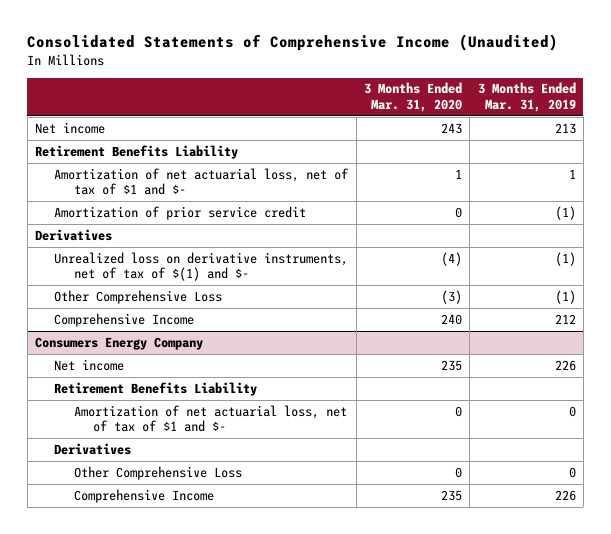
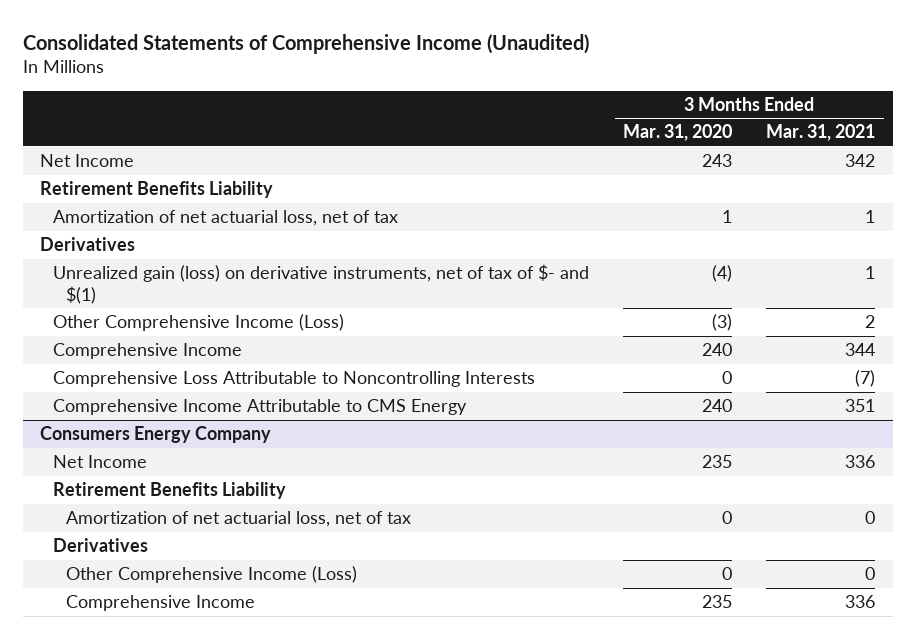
- | 3 Months Ended Mar. 31, 2020 | 3 Months Ended Mar. 31, 2019
+ | 3 Months Ended Mar. 31, 2020 | 3 Months Ended Mar. 31, 2021
- Net income | 243 | 213
+ Net Income | 243 | 342
- Amortization of net actuarial loss, net of tax of $1 and $- | 1 | 1
- Amortization of prior service credit | 0 | (1)
+ Amortization of net actuarial loss, net of tax | 1 | 1
- Unrealized loss on derivative instruments, net of tax of $(1) and $- | (4) | (1)
- Other Comprehensive Loss | (3) | (1)
+ Unrealized gain (loss) on derivative instruments, net of tax of $- and $(1) | (4) | 1
+ Other Comprehensive Income (Loss) | (3) | 2
+ Comprehensive Loss Attributable to Noncontrolling Interests | 0 | (7)
+ Comprehensive Income Attributable to CMS Energy | 240 | 351
@ Consumers Energy Company
- Net income | 235 | 226
+ Net Income | 235 | 336
- Amortization of net actuarial loss, net of tax of $1 and $- | 0 | 0
+ Amortization of net actuarial loss, net of tax | 0 | 0
- Other Comprehensive Loss | 0 | 0
+ Other Comprehensive Income (Loss) | 0 | 0

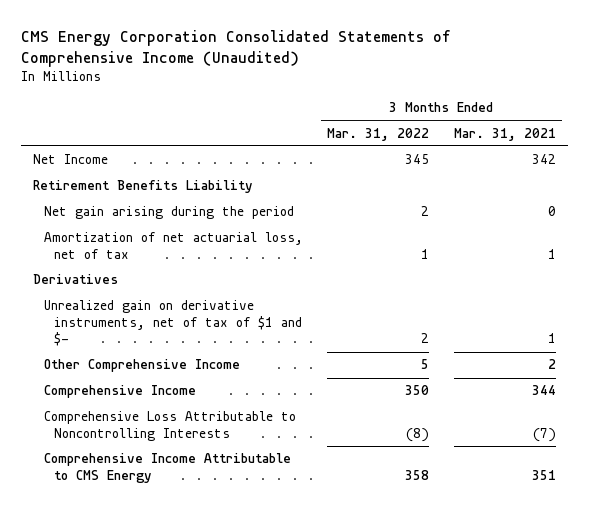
- Consolidated Statements of Comprehensive Income (Unaudited)
+ CMS Energy Corporation Consolidated Statements of Comprehensive Income (Unaudited)
- | 3 Months Ended Mar. 31, 2020 | 3 Months Ended Mar. 31, 2021
+ | 3 Months Ended Mar. 31, 2022 | 3 Months Ended Mar. 31, 2021
+ Net gain arising during the period | 2 | 0
- Unrealized gain (loss) on derivative instruments, net of tax of $- and $(1) | (4) | 1
- Other Comprehensive Income (Loss) | (3) | 2
+ Unrealized gain on derivative instruments, net of tax of $1 and $- | 2 | 1
+ Other Comprehensive Income | 5 | 2
- Consumers Energy Company
- Net Income | 235 | 336
- Retirement Benefits Liability
- Amortization of net actuarial loss, net of tax | 0 | 0
- Derivatives
- Other Comprehensive Income (Loss) | 0 | 0
- Comprehensive Income | 235 | 336

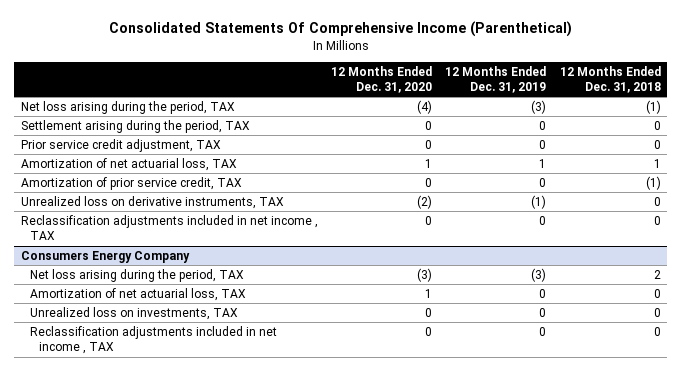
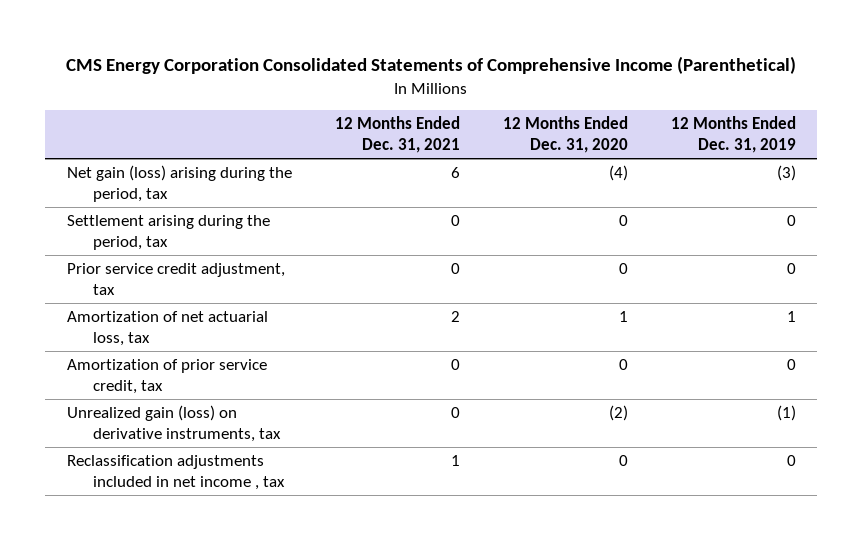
- Consolidated Statements Of Comprehensive Income (Parenthetical)
+ CMS Energy Corporation Consolidated Statements of Comprehensive Income (Parenthetical)
- | 12 Months Ended Dec. 31, 2020 | 12 Months Ended Dec. 31, 2019 | 12 Months Ended Dec. 31, 2018
+ | 12 Months Ended Dec. 31, 2021 | 12 Months Ended Dec. 31, 2020 | 12 Months Ended Dec. 31, 2019
- Net loss arising during the period, TAX | (4) | (3) | (1)
- Settlement arising during the period, TAX | 0 | 0 | 0
- Prior service credit adjustment, TAX | 0 | 0 | 0
- Amortization of net actuarial loss, TAX | 1 | 1 | 1
- Amortization of prior service credit, TAX | 0 | 0 | (1)
- Unrealized loss on derivative instruments, TAX | (2) | (1) | 0
- Reclassification adjustments included in net income , TAX | 0 | 0 | 0
- Consumers Energy Company
- Net loss arising during the period, TAX | (3) | (3) | 2
- Amortization of net actuarial loss, TAX | 1 | 0 | 0
- Unrealized loss on investments, TAX | 0 | 0 | 0
- Reclassification adjustments included in net income , TAX | 0 | 0 | 0
+ Net gain (loss) arising during the period, tax | 6 | (4) | (3)
+ Settlement arising during the period, tax | 0 | 0 | 0
+ Prior service credit adjustment, tax | 0 | 0 | 0
+ Amortization of net actuarial loss, tax | 2 | 1 | 1
+ Amortization of prior service credit, tax | 0 | 0 | 0
+ Unrealized gain (loss) on derivative instruments, tax | 0 | (2) | (1)
+ Reclassification adjustments included in net income , tax | 1 | 0 | 0

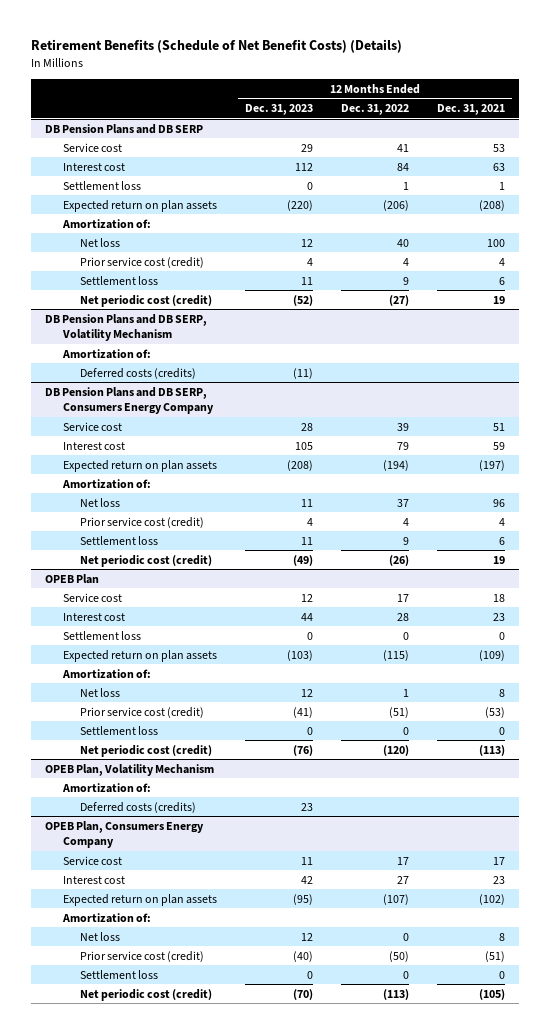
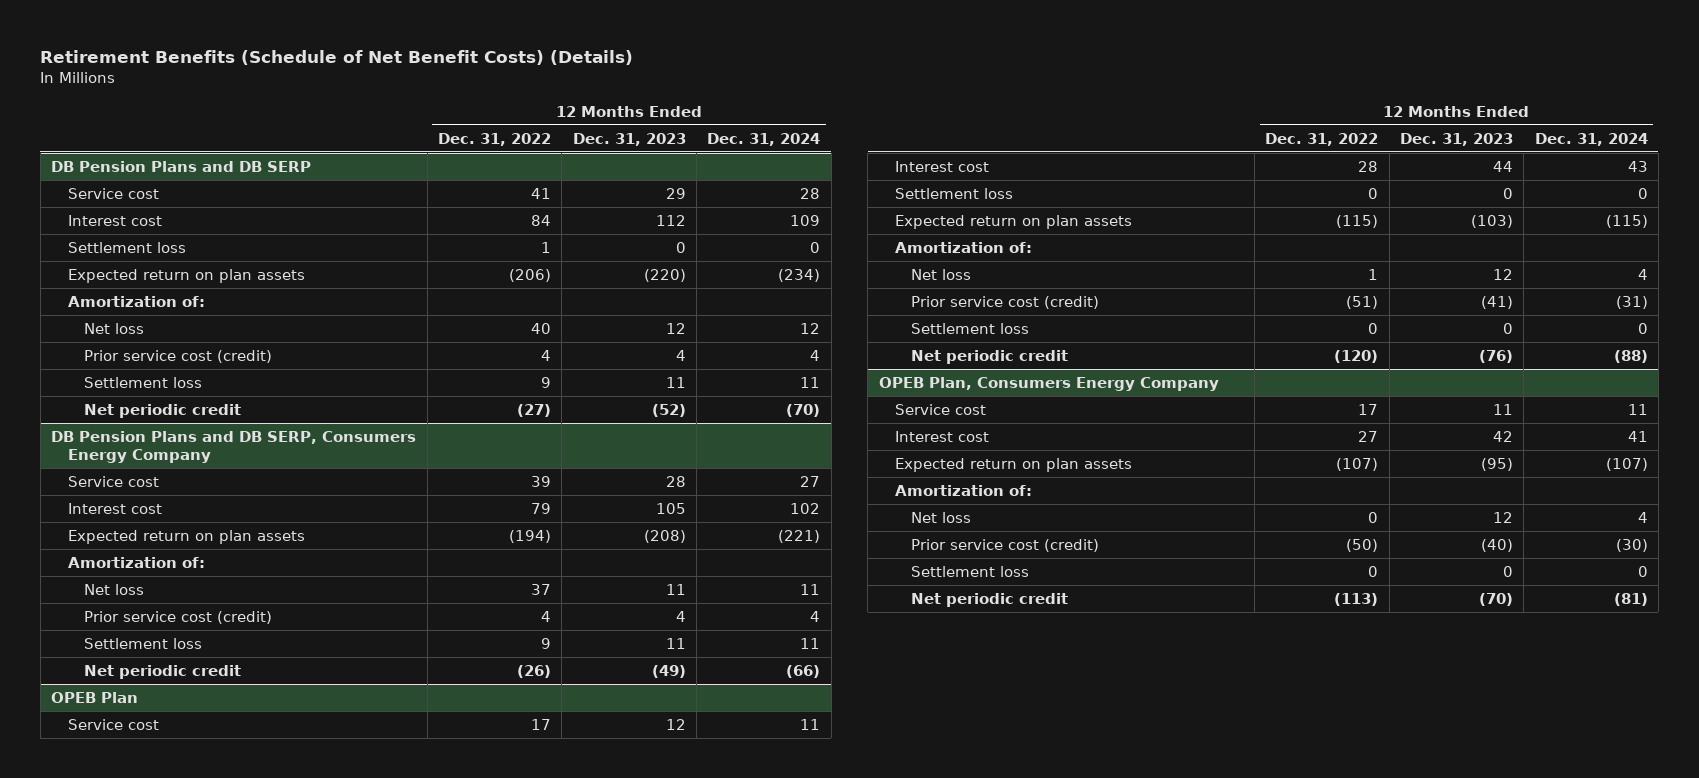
- | 12 Months Ended Dec. 31, 2023 | 12 Months Ended Dec. 31, 2022 | 12 Months Ended Dec. 31, 2021
+ | 12 Months Ended Dec. 31, 2022 | 12 Months Ended Dec. 31, 2023 | 12 Months Ended Dec. 31, 2024
@ DB Pension Plans and DB SERP
- Net periodic cost (credit) | (52) | (27) | 19
- DB Pension Plans and DB SERP, Volatility Mechanism
- Amortization of:
- Deferred costs (credits) | (11) | |
@ DB Pension Plans and DB SERP
+ Net periodic credit | (27) | (52) | (70)
@ DB Pension Plans and DB SERP, Consumers Energy Company
- Net periodic cost (credit) | (49) | (26) | 19
+ Net periodic credit | (26) | (49) | (66)
@ OPEB Plan
- Net periodic cost (credit) | (76) | (120) | (113)
- OPEB Plan, Volatility Mechanism
- Amortization of:
- Deferred costs (credits) | 23 | |
@ OPEB Plan
+ Net periodic credit | (120) | (76) | (88)
@ OPEB Plan, Consumers Energy Company
- Net periodic cost (credit) | (70) | (113) | (105)
+ Net periodic credit | (113) | (70) | (81)

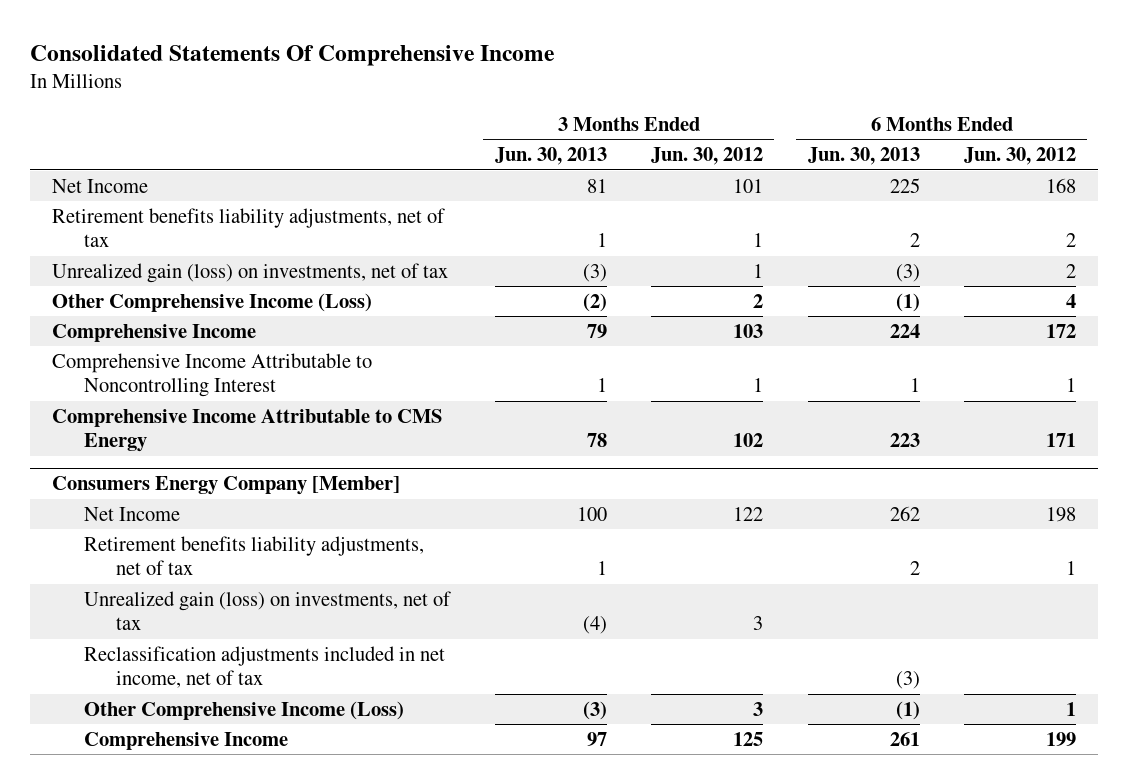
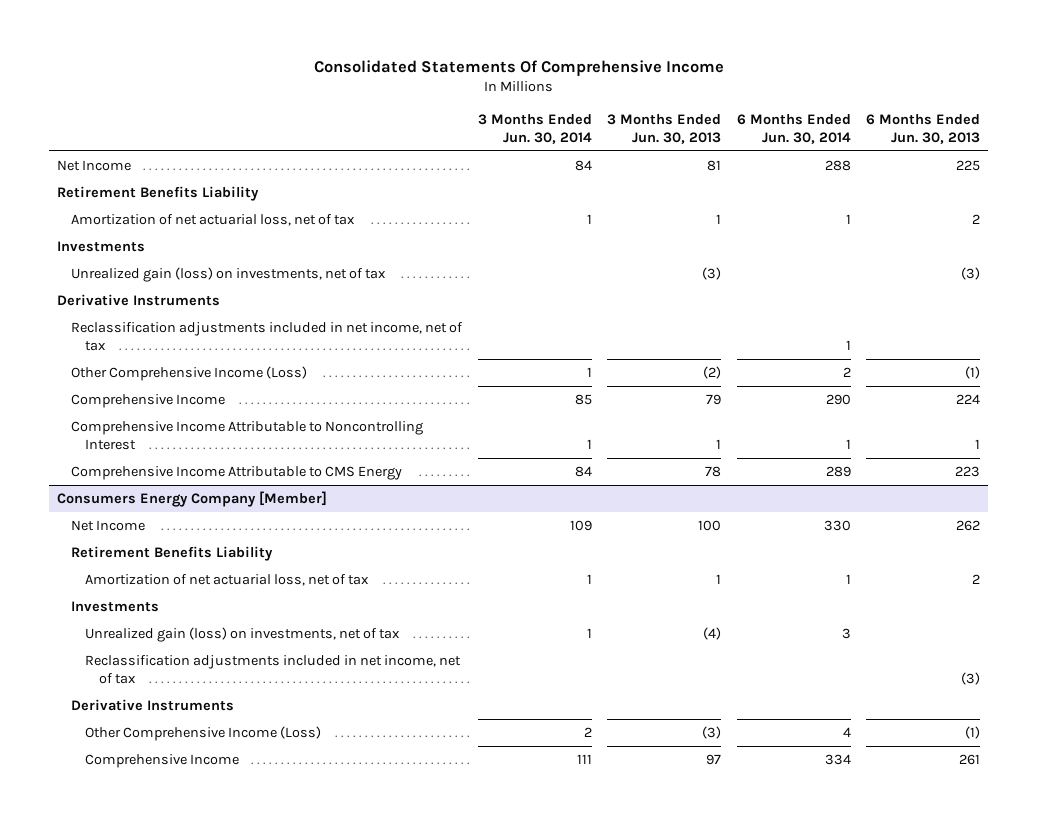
- | 3 Months Ended Jun. 30, 2013 | 3 Months Ended Jun. 30, 2012 | 6 Months Ended Jun. 30, 2013 | 6 Months Ended Jun. 30, 2012
+ | 3 Months Ended Jun. 30, 2014 | 3 Months Ended Jun. 30, 2013 | 6 Months Ended Jun. 30, 2014 | 6 Months Ended Jun. 30, 2013
- Retirement benefits liability adjustments, net of tax | 1 | 1 | 2 | 2
+ Retirement Benefits Liability
+ Amortization of net actuarial loss, net of tax | 1 | 1 | 1 | 2
+ Investments
+ Derivative Instruments
+ Reclassification adjustments included in net income, net of tax | | | 1 |
@ Consumers Energy Company [Member]
- Retirement benefits liability adjustments, net of tax | 1 | | 2 | 1
+ Retirement Benefits Liability
+ Amortization of net actuarial loss, net of tax | 1 | 1 | 1 | 2
+ Investments
+ Derivative Instruments

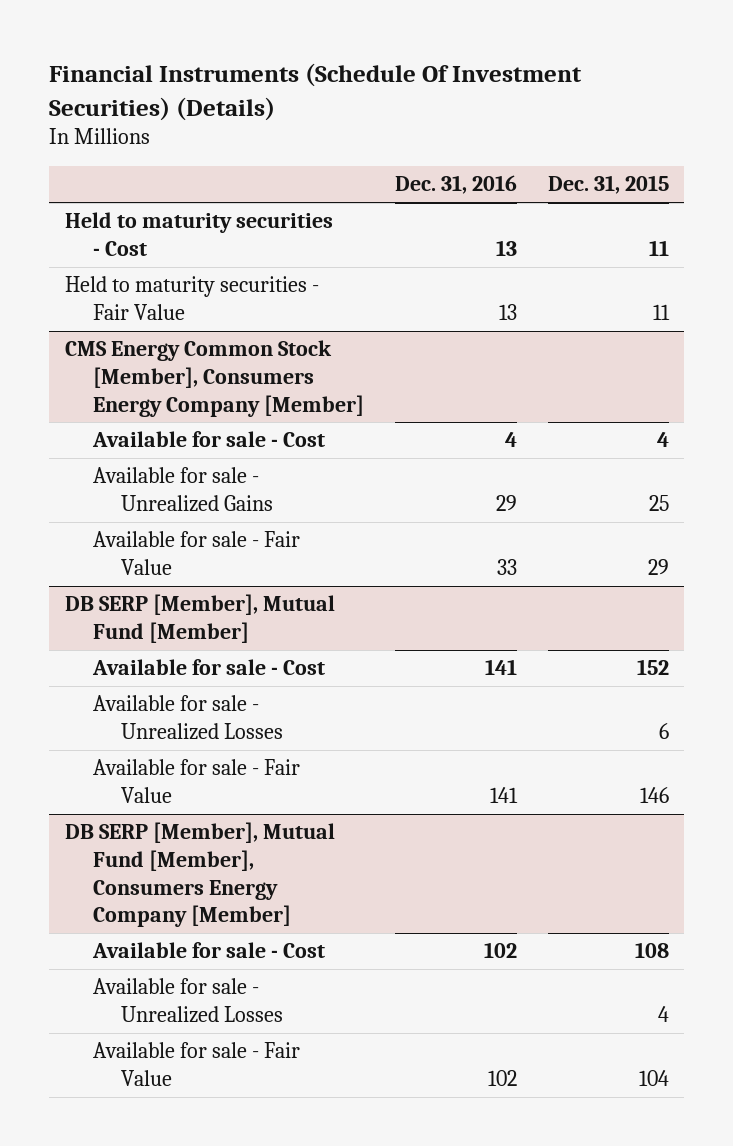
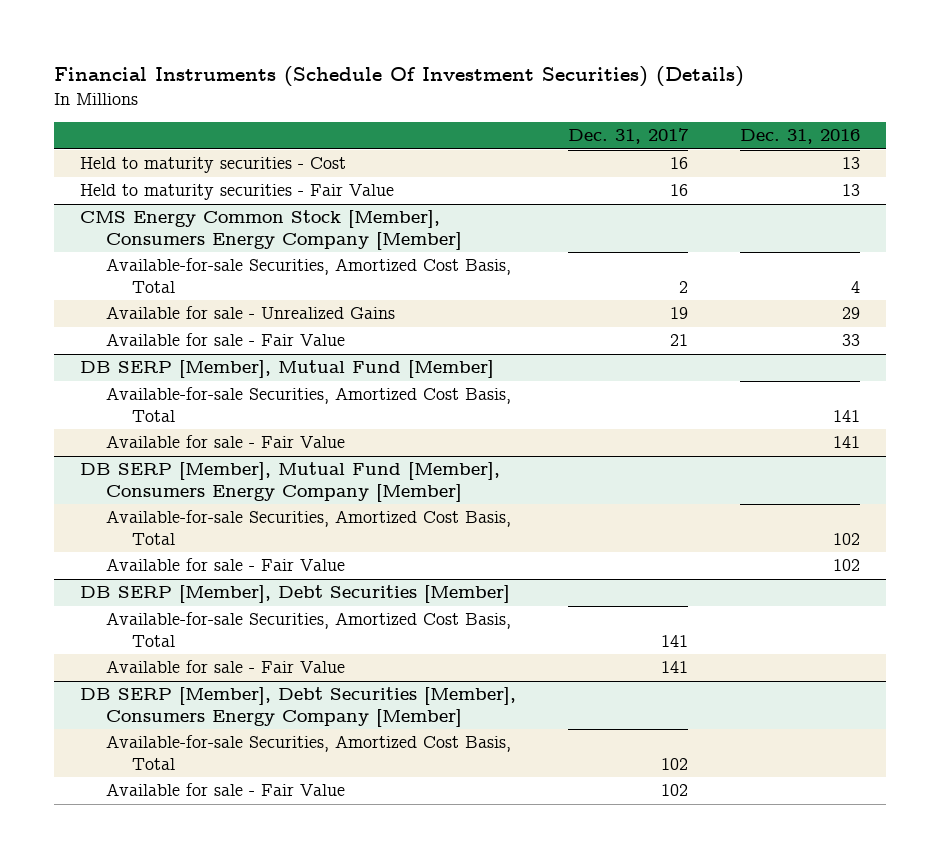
- | Dec. 31, 2016 | Dec. 31, 2015
+ | Dec. 31, 2017 | Dec. 31, 2016
@ CMS Energy Common Stock [Member], Consumers Energy Company [Member]
- Available for sale - Cost | 4 | 4
+ Available-for-sale Securities, Amortized Cost Basis, Total | 2 | 4
@ DB SERP [Member], Mutual Fund [Member]
- Available for sale - Cost | 141 | 152
- Available for sale - Unrealized Losses | | 6
+ Available-for-sale Securities, Amortized Cost Basis, Total | | 141
@ DB SERP [Member], Mutual Fund [Member], Consumers Energy Company [Member]
- Available for sale - Cost | 102 | 108
- Available for sale - Unrealized Losses | | 4
+ Available-for-sale Securities, Amortized Cost Basis, Total | | 102
+ DB SERP [Member], Debt Securities [Member]
+ Available-for-sale Securities, Amortized Cost Basis, Total | 141 |
+ Available for sale - Fair Value | 141 |
+ DB SERP [Member], Debt Securities [Member], Consumers Energy Company [Member]
+ Available-for-sale Securities, Amortized Cost Basis, Total | 102 |
+ Available for sale - Fair Value | 102 |

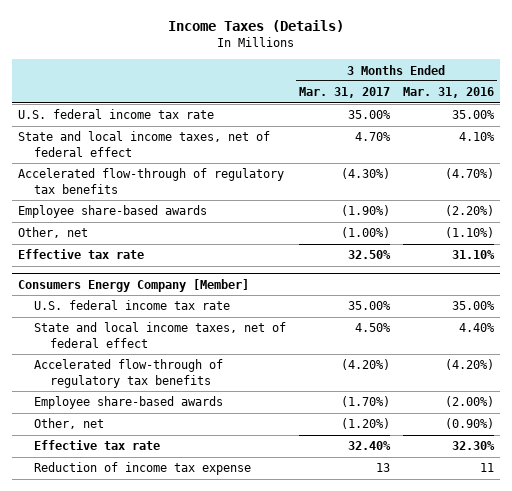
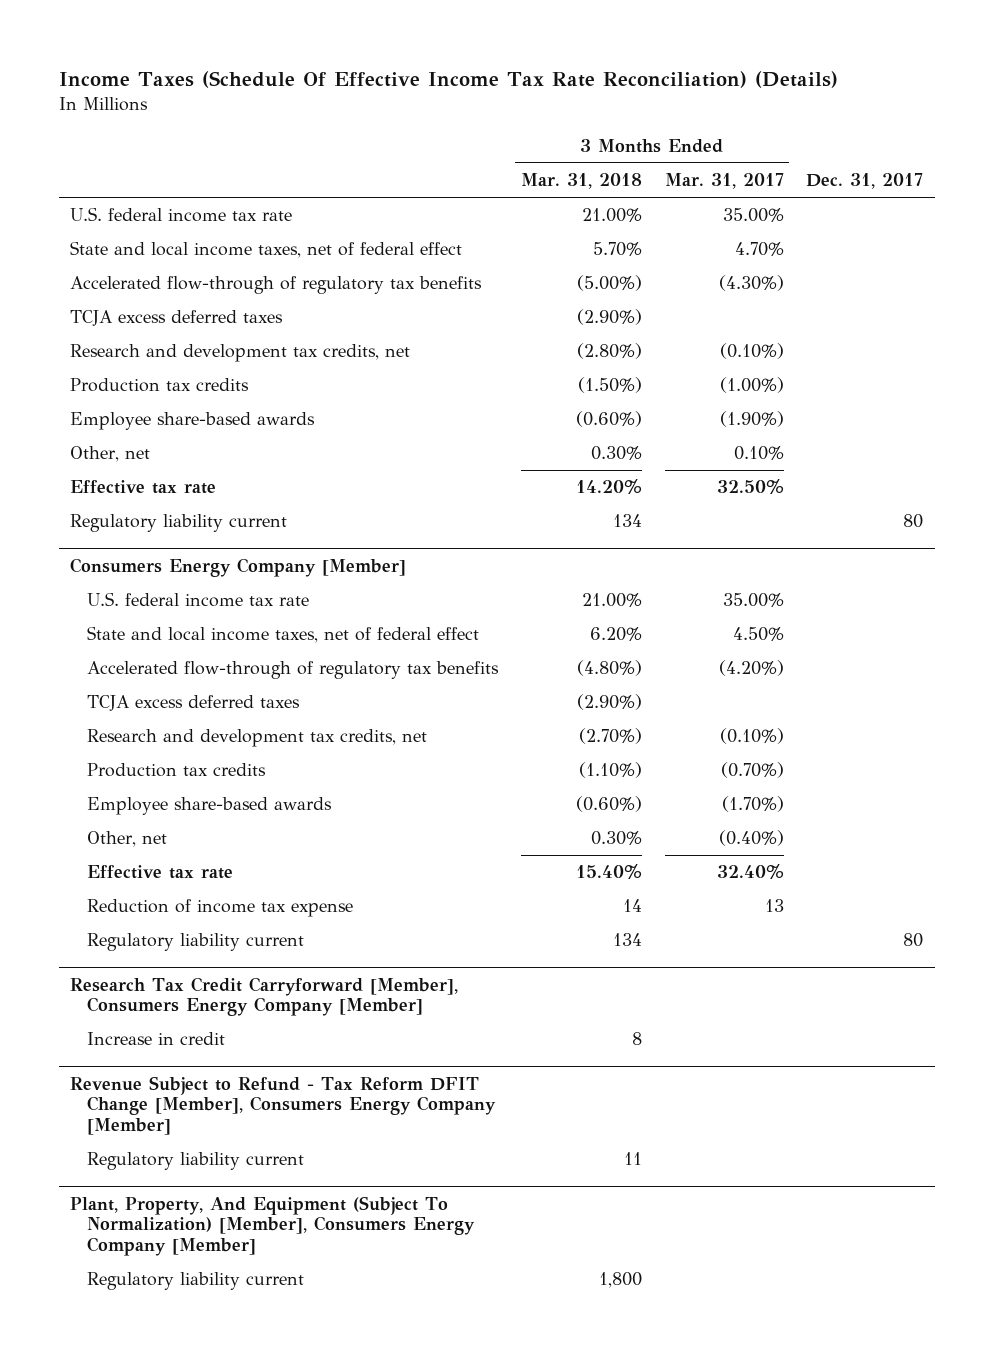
- Income Taxes (Details)
+ Income Taxes (Schedule Of Effective Income Tax Rate Reconciliation) (Details)
- | 3 Months Ended Mar. 31, 2017 | 3 Months Ended Mar. 31, 2016
+ | 3 Months Ended Mar. 31, 2018 | 3 Months Ended Mar. 31, 2017 | Dec. 31, 2017
+ TCJA excess deferred taxes | (2.90%) | |
+ Research and development tax credits, net | (2.80%) | (0.10%) |
+ Production tax credits | (1.50%) | (1.00%) |
- Other, net | (1.00%) | (1.10%)
+ Other, net | 0.30% | 0.10% |
+ Regulatory liability current | 134 | | 80
@ Consumers Energy Company [Member]
+ TCJA excess deferred taxes | (2.90%) | |
+ Research and development tax credits, net | (2.70%) | (0.10%) |
+ Production tax credits | (1.10%) | (0.70%) |
- Other, net | (1.20%) | (0.90%)
+ Other, net | 0.30% | (0.40%) |
+ Regulatory liability current | 134 | | 80
+ Research Tax Credit Carryforward [Member], Consumers Energy Company [Member]
+ Increase in credit | 8 | |
+ Revenue Subject to Refund - Tax Reform DFIT Change [Member], Consumers Energy Company [Member]
+ Regulatory liability current | 11 | |
+ Plant, Property, And Equipment (Subject To Normalization) [Member], Consumers Energy Company [Member]
+ Regulatory liability current | 1,800 | |

